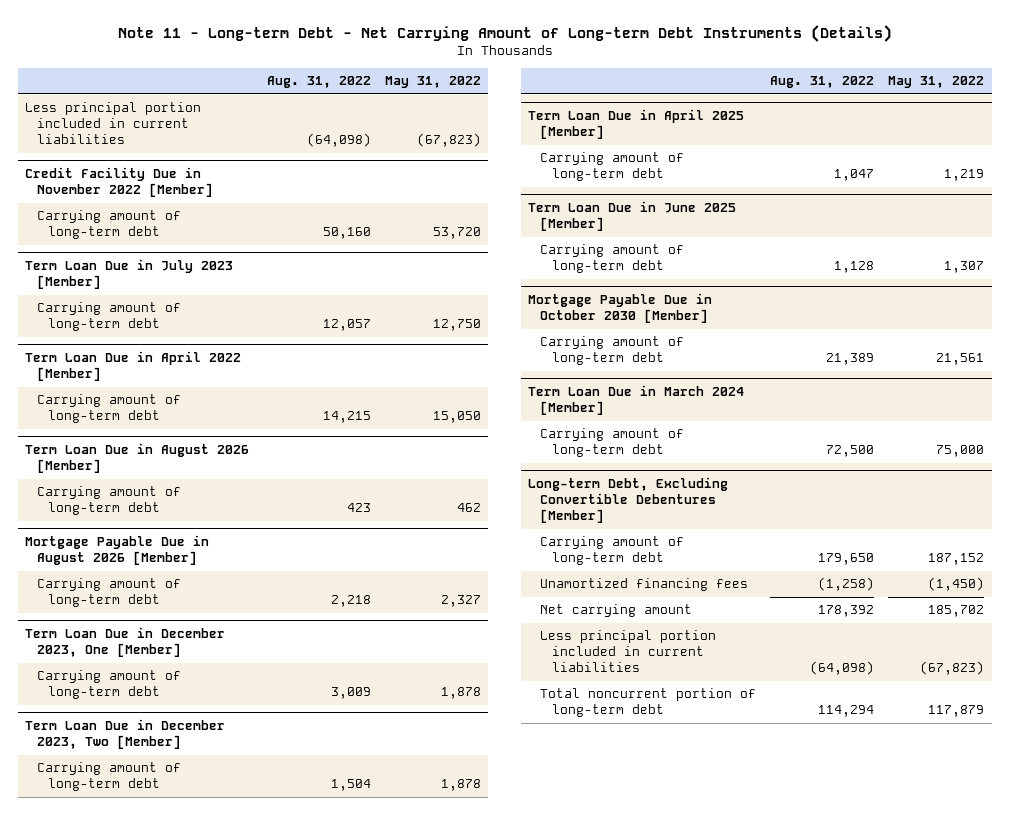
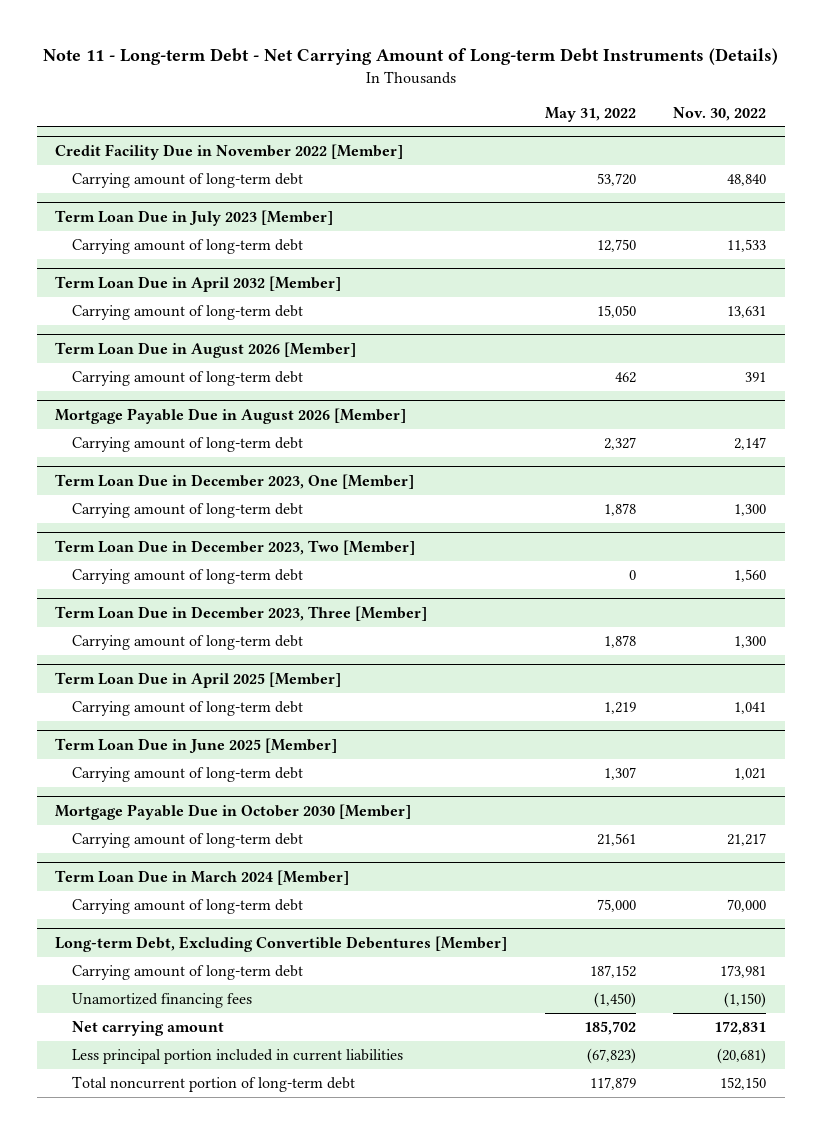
- | Aug. 31, 2022 | May 31, 2022
+ | May 31, 2022 | Nov. 30, 2022
- Less principal portion included in current liabilities | (64,098) | (67,823)
- Term Loan Due in April 2022 [Member]
+ Term Loan Due in April 2032 [Member]
@ Term Loan Due in December 2023, Two [Member]
+ Carrying amount of long-term debt | 0 | 1,560
+ Term Loan Due in December 2023, Three [Member]

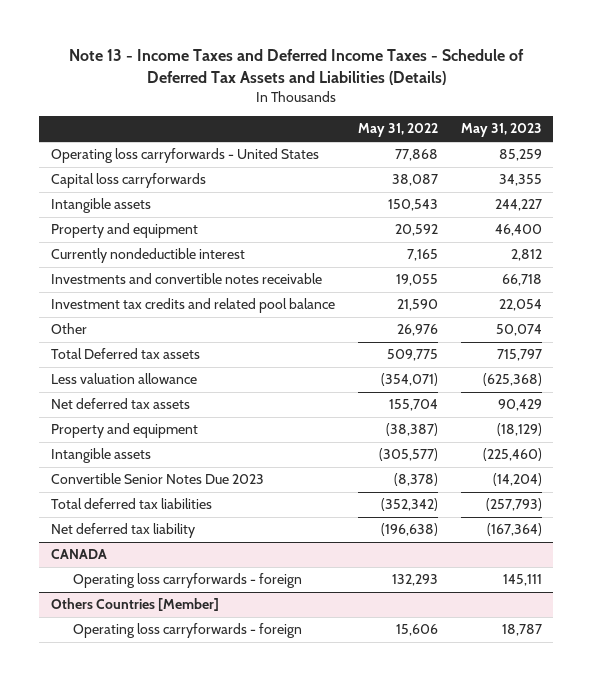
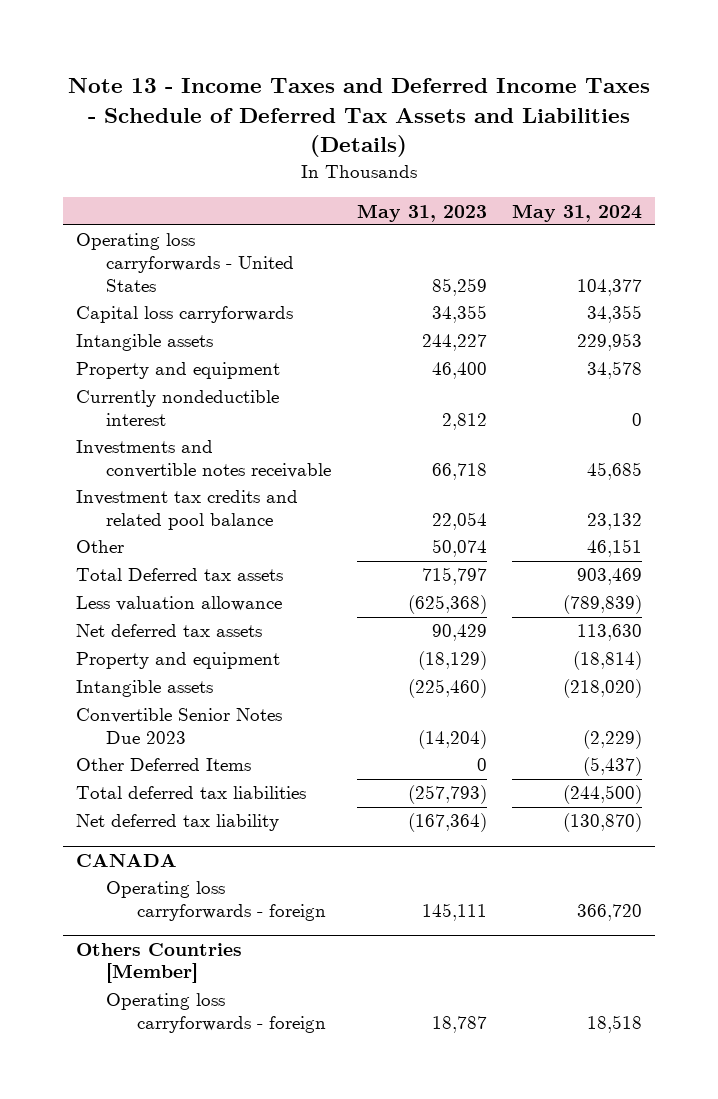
- | May 31, 2022 | May 31, 2023
+ | May 31, 2023 | May 31, 2024
+ Other Deferred Items | 0 | (5,437)

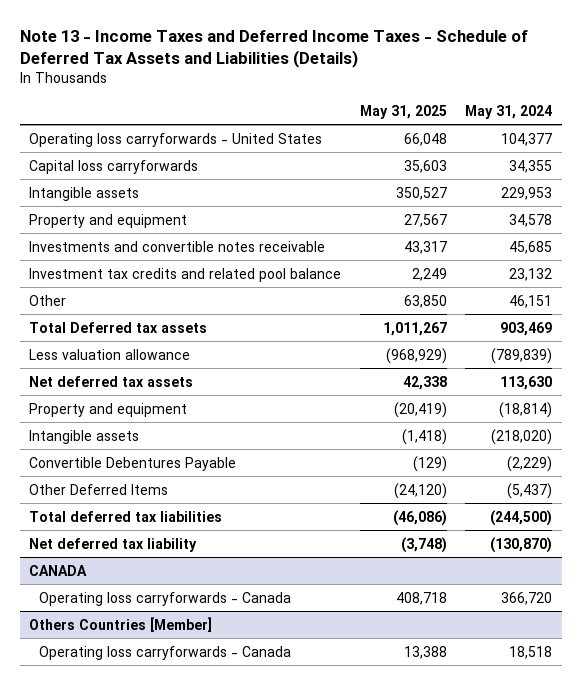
- | May 31, 2023 | May 31, 2024
+ | May 31, 2025 | May 31, 2024
- Currently nondeductible interest | 2,812 | 0
- Convertible Senior Notes Due 2023 | (14,204) | (2,229)
+ Convertible Debentures Payable | (129) | (2,229)
@ CANADA
- Operating loss carryforwards - foreign | 145,111 | 366,720
+ Operating loss carryforwards - Canada | 408,718 | 366,720
@ Others Countries [Member]
- Operating loss carryforwards - foreign | 18,787 | 18,518
+ Operating loss carryforwards - Canada | 13,388 | 18,518

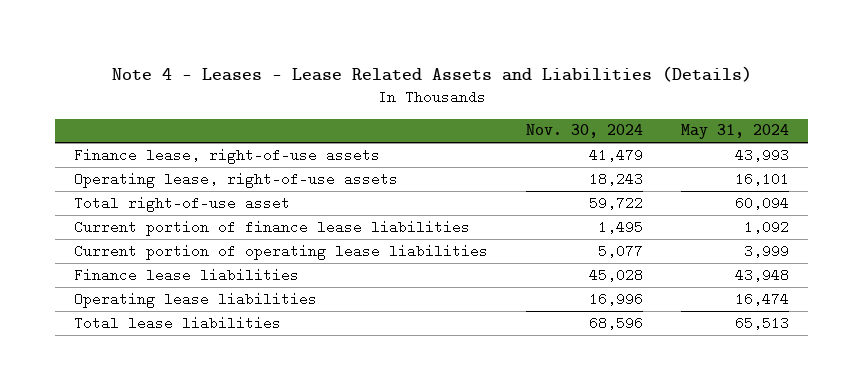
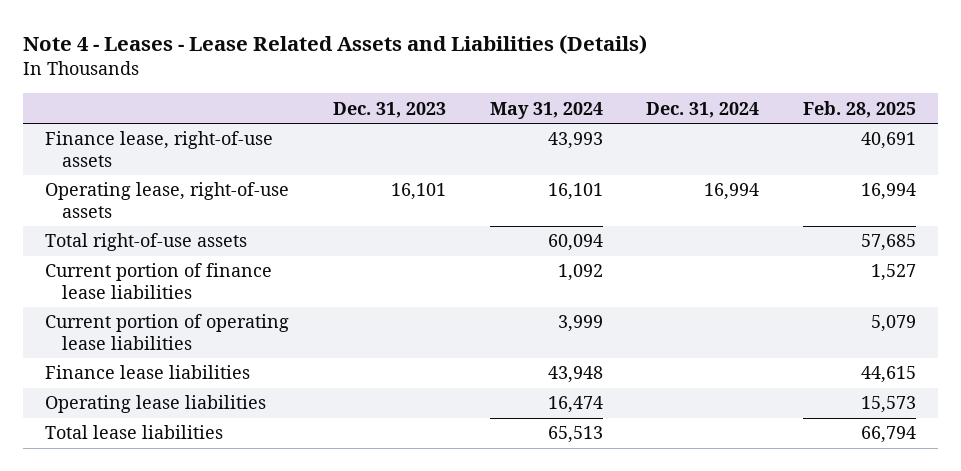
- | Nov. 30, 2024 | May 31, 2024
+ | Dec. 31, 2023 | May 31, 2024 | Dec. 31, 2024 | Feb. 28, 2025
- Total right-of-use asset | 59,722 | 60,094
+ Total right-of-use assets | | 60,094 | | 57,685

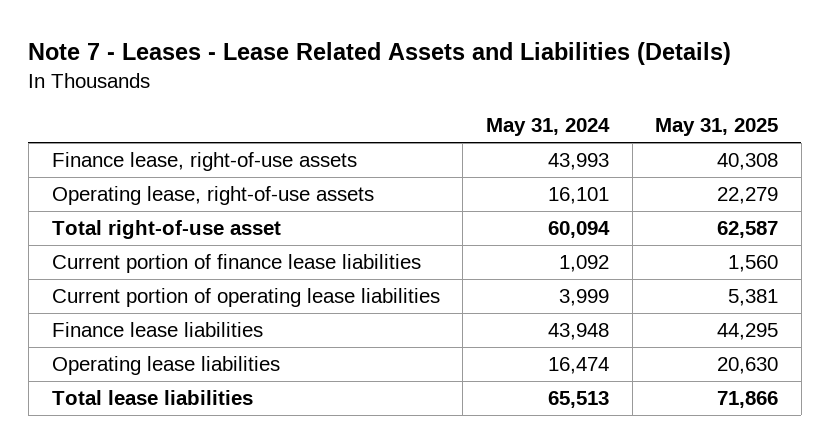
- Note 4 - Leases - Lease Related Assets and Liabilities (Details)
+ Note 7 - Leases - Lease Related Assets and Liabilities (Details)
- | Dec. 31, 2023 | May 31, 2024 | Dec. 31, 2024 | Feb. 28, 2025
+ | May 31, 2024 | May 31, 2025
- Total right-of-use assets | | 60,094 | | 57,685
+ Total right-of-use asset | 60,094 | 62,587

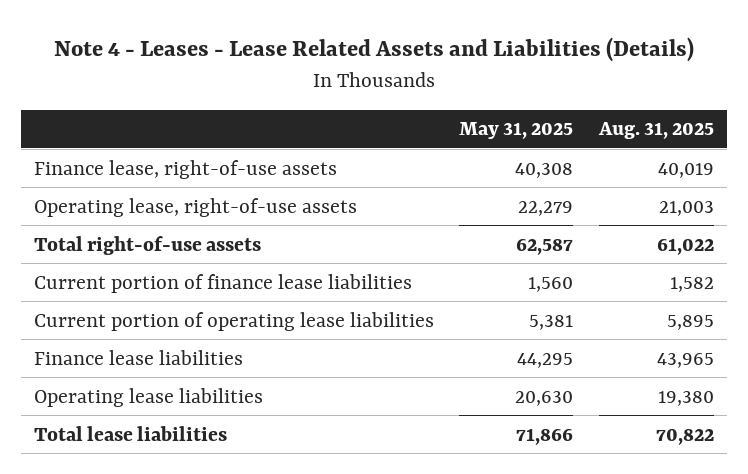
- Note 7 - Leases - Lease Related Assets and Liabilities (Details)
+ Note 4 - Leases - Lease Related Assets and Liabilities (Details)
- | May 31, 2024 | May 31, 2025
+ | May 31, 2025 | Aug. 31, 2025
- Total right-of-use asset | 60,094 | 62,587
+ Total right-of-use assets | 62,587 | 61,022

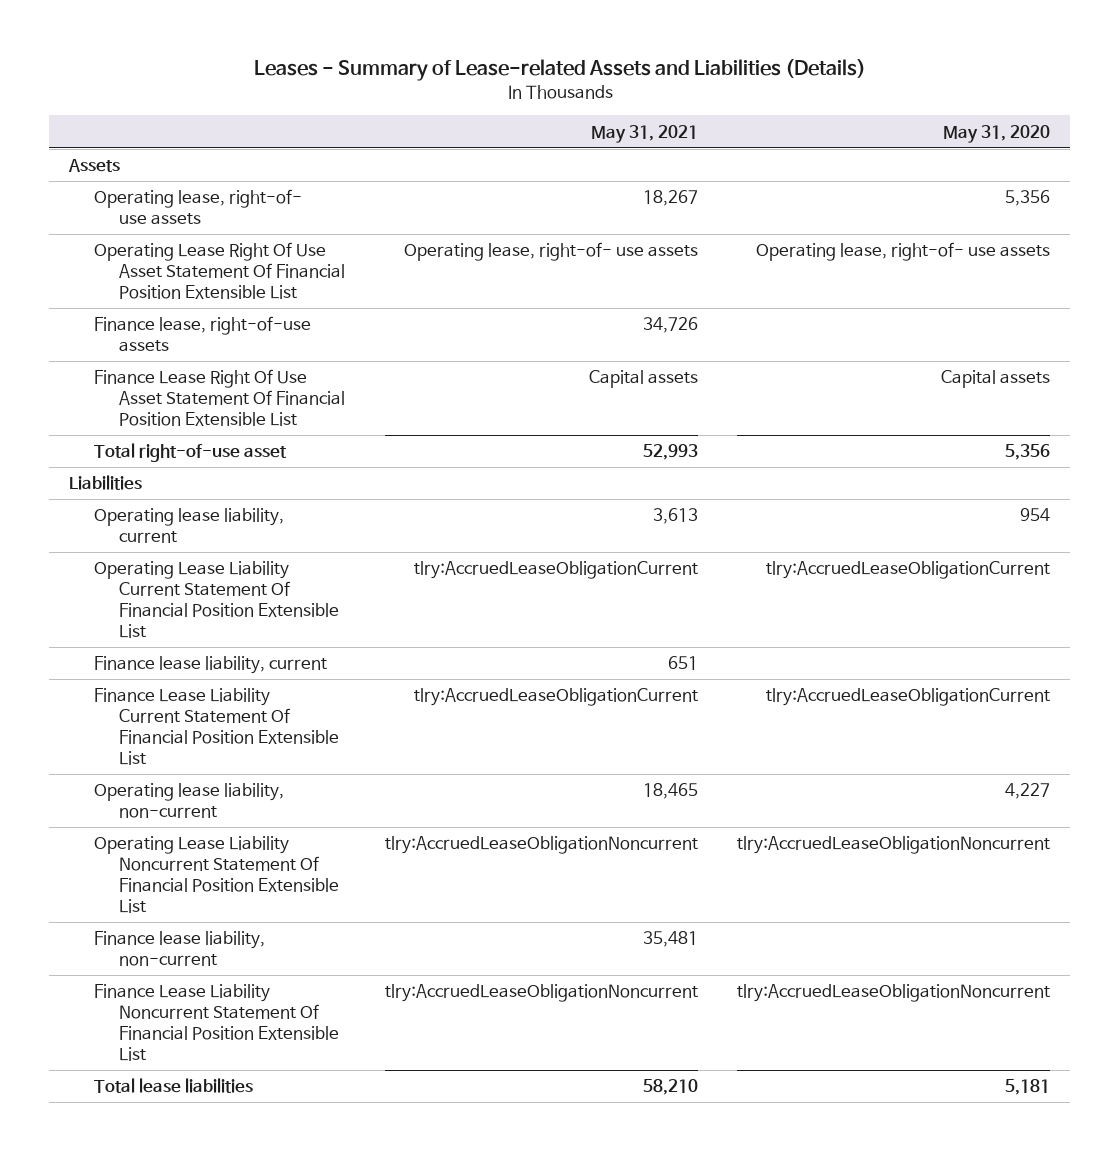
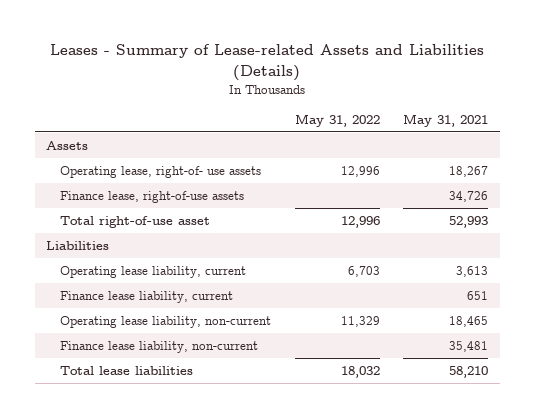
- | May 31, 2021 | May 31, 2020
+ | May 31, 2022 | May 31, 2021
- Operating Lease Right Of Use Asset Statement Of Financial Position Extensible List | Operating lease, right-of- use assets | Operating lease, right-of- use assets
- Finance Lease Right Of Use Asset Statement Of Financial Position Extensible List | Capital assets | Capital assets
- Operating Lease Liability Current Statement Of Financial Position Extensible List | tlry:AccruedLeaseObligationCurrent | tlry:AccruedLeaseObligationCurrent
- Finance Lease Liability Current Statement Of Financial Position Extensible List | tlry:AccruedLeaseObligationCurrent | tlry:AccruedLeaseObligationCurrent
- Operating Lease Liability Noncurrent Statement Of Financial Position Extensible List | tlry:AccruedLeaseObligationNoncurrent | tlry:AccruedLeaseObligationNoncurrent
- Finance Lease Liability Noncurrent Statement Of Financial Position Extensible List | tlry:AccruedLeaseObligationNoncurrent | tlry:AccruedLeaseObligationNoncurrent

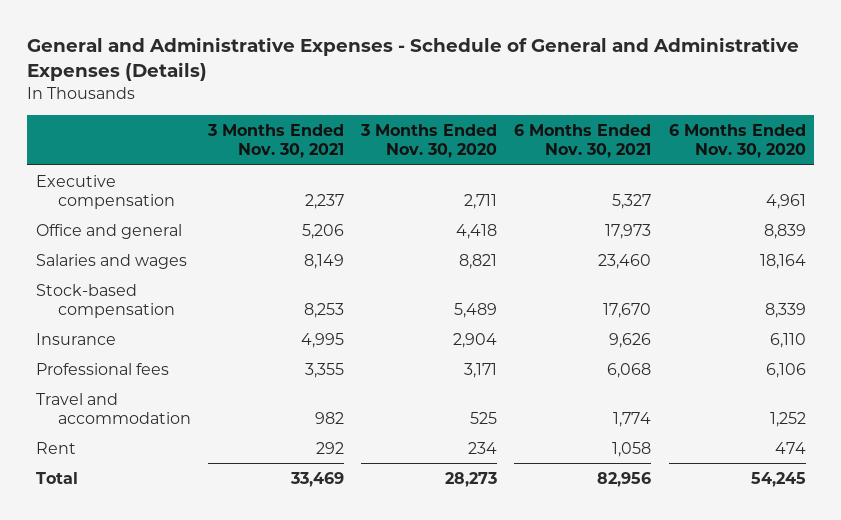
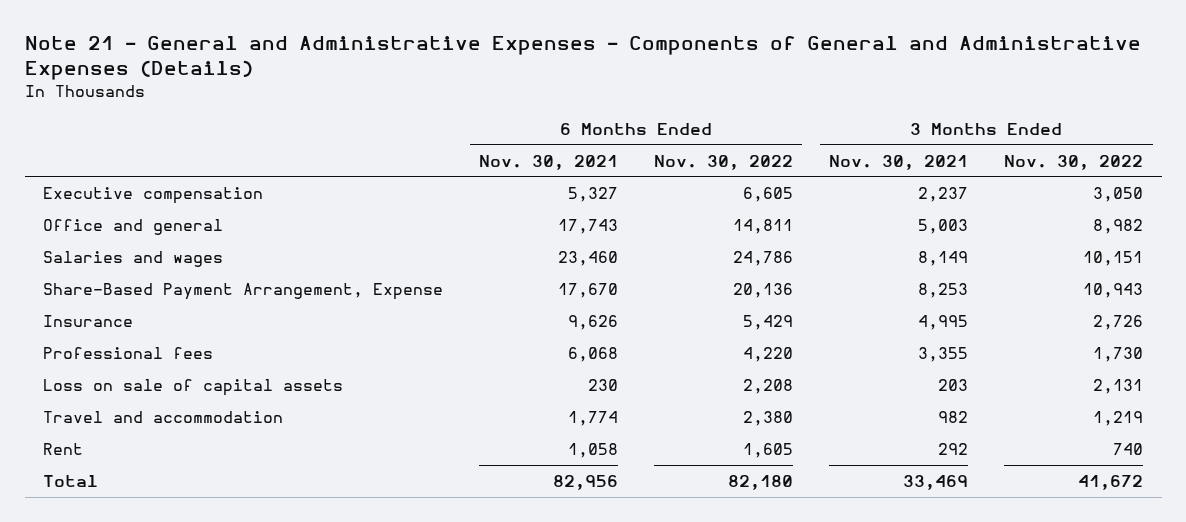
- General and Administrative Expenses - Schedule of General and Administrative Expenses (Details)
+ Note 21 - General and Administrative Expenses - Components of General and Administrative Expenses (Details)
- | 3 Months Ended Nov. 30, 2021 | 3 Months Ended Nov. 30, 2020 | 6 Months Ended Nov. 30, 2021 | 6 Months Ended Nov. 30, 2020
+ | 6 Months Ended Nov. 30, 2021 | 6 Months Ended Nov. 30, 2022 | 3 Months Ended Nov. 30, 2021 | 3 Months Ended Nov. 30, 2022
- Office and general | 5,206 | 4,418 | 17,973 | 8,839
+ Office and general | 17,743 | 14,811 | 5,003 | 8,982
- Stock-based compensation | 8,253 | 5,489 | 17,670 | 8,339
+ Share-Based Payment Arrangement, Expense | 17,670 | 20,136 | 8,253 | 10,943
+ Loss on sale of capital assets | 230 | 2,208 | 203 | 2,131

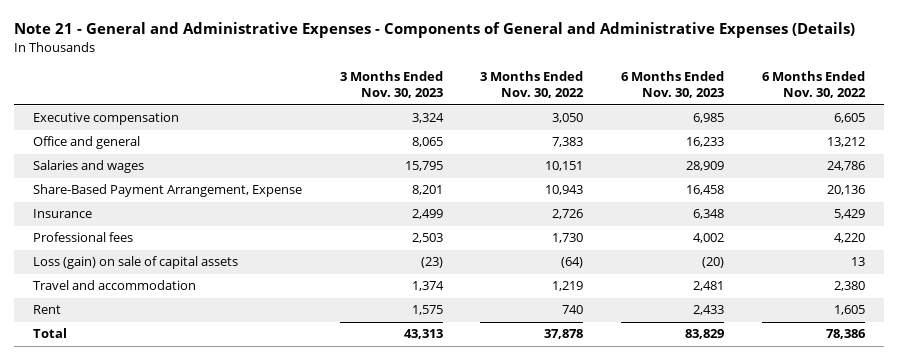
- | 6 Months Ended Nov. 30, 2021 | 6 Months Ended Nov. 30, 2022 | 3 Months Ended Nov. 30, 2021 | 3 Months Ended Nov. 30, 2022
+ | 3 Months Ended Nov. 30, 2023 | 3 Months Ended Nov. 30, 2022 | 6 Months Ended Nov. 30, 2023 | 6 Months Ended Nov. 30, 2022
- Office and general | 17,743 | 14,811 | 5,003 | 8,982
+ Office and general | 8,065 | 7,383 | 16,233 | 13,212
- Loss on sale of capital assets | 230 | 2,208 | 203 | 2,131
+ Loss (gain) on sale of capital assets | (23) | (64) | (20) | 13
- Total | 82,956 | 82,180 | 33,469 | 41,672
+ Total | 43,313 | 37,878 | 83,829 | 78,386

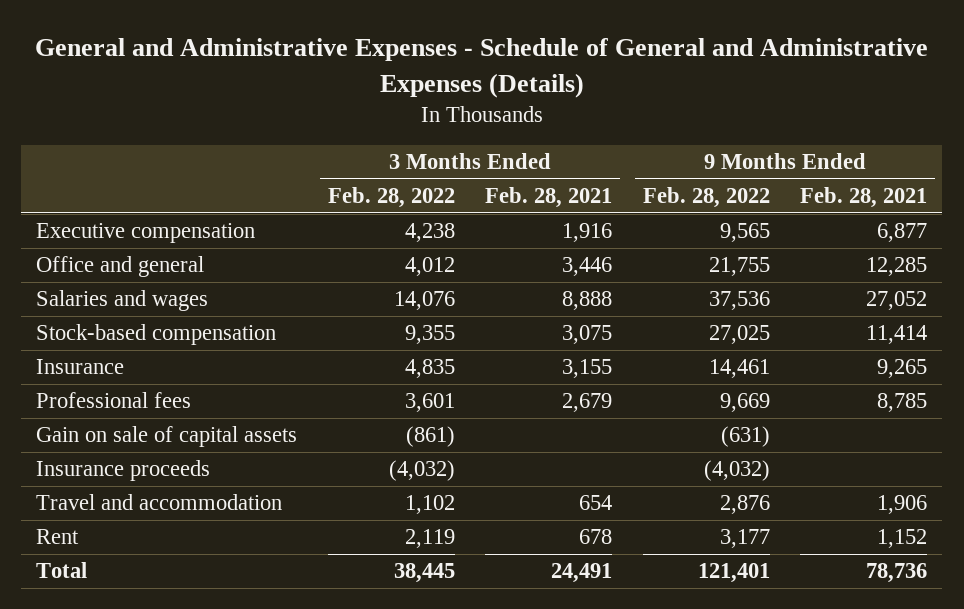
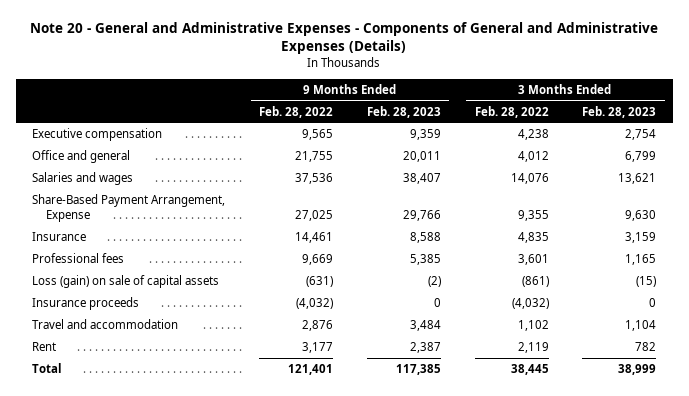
- General and Administrative Expenses - Schedule of General and Administrative Expenses (Details)
+ Note 20 - General and Administrative Expenses - Components of General and Administrative Expenses (Details)
- | 3 Months Ended Feb. 28, 2022 | 3 Months Ended Feb. 28, 2021 | 9 Months Ended Feb. 28, 2022 | 9 Months Ended Feb. 28, 2021
+ | 9 Months Ended Feb. 28, 2022 | 9 Months Ended Feb. 28, 2023 | 3 Months Ended Feb. 28, 2022 | 3 Months Ended Feb. 28, 2023
- Stock-based compensation | 9,355 | 3,075 | 27,025 | 11,414
+ Share-Based Payment Arrangement, Expense | 27,025 | 29,766 | 9,355 | 9,630
- Gain on sale of capital assets | (861) | | (631) |
+ Loss (gain) on sale of capital assets | (631) | (2) | (861) | (15)

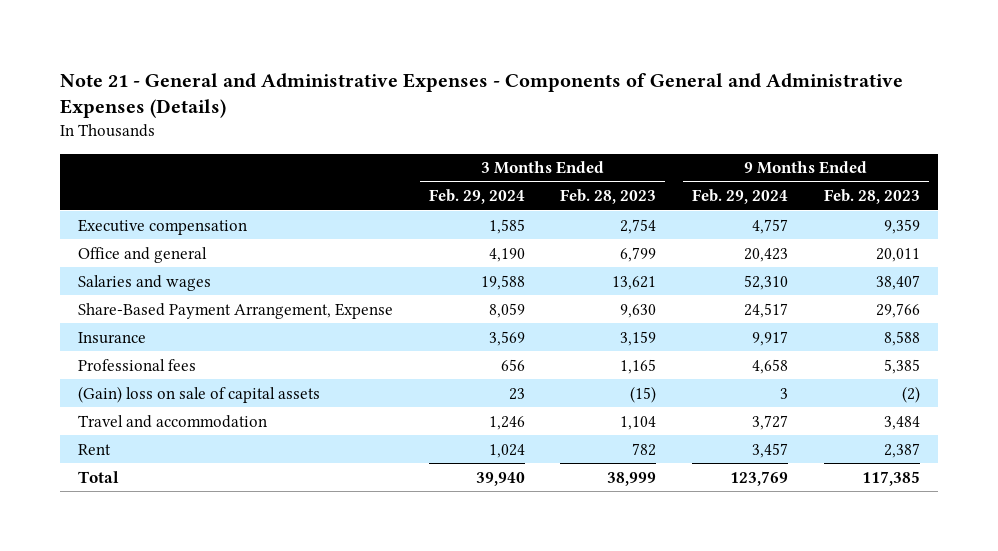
- Note 20 - General and Administrative Expenses - Components of General and Administrative Expenses (Details)
+ Note 21 - General and Administrative Expenses - Components of General and Administrative Expenses (Details)
- | 9 Months Ended Feb. 28, 2022 | 9 Months Ended Feb. 28, 2023 | 3 Months Ended Feb. 28, 2022 | 3 Months Ended Feb. 28, 2023
+ | 3 Months Ended Feb. 29, 2024 | 3 Months Ended Feb. 28, 2023 | 9 Months Ended Feb. 29, 2024 | 9 Months Ended Feb. 28, 2023
- Loss (gain) on sale of capital assets | (631) | (2) | (861) | (15)
- Insurance proceeds | (4,032) | 0 | (4,032) | 0
+ (Gain) loss on sale of capital assets | 23 | (15) | 3 | (2)

